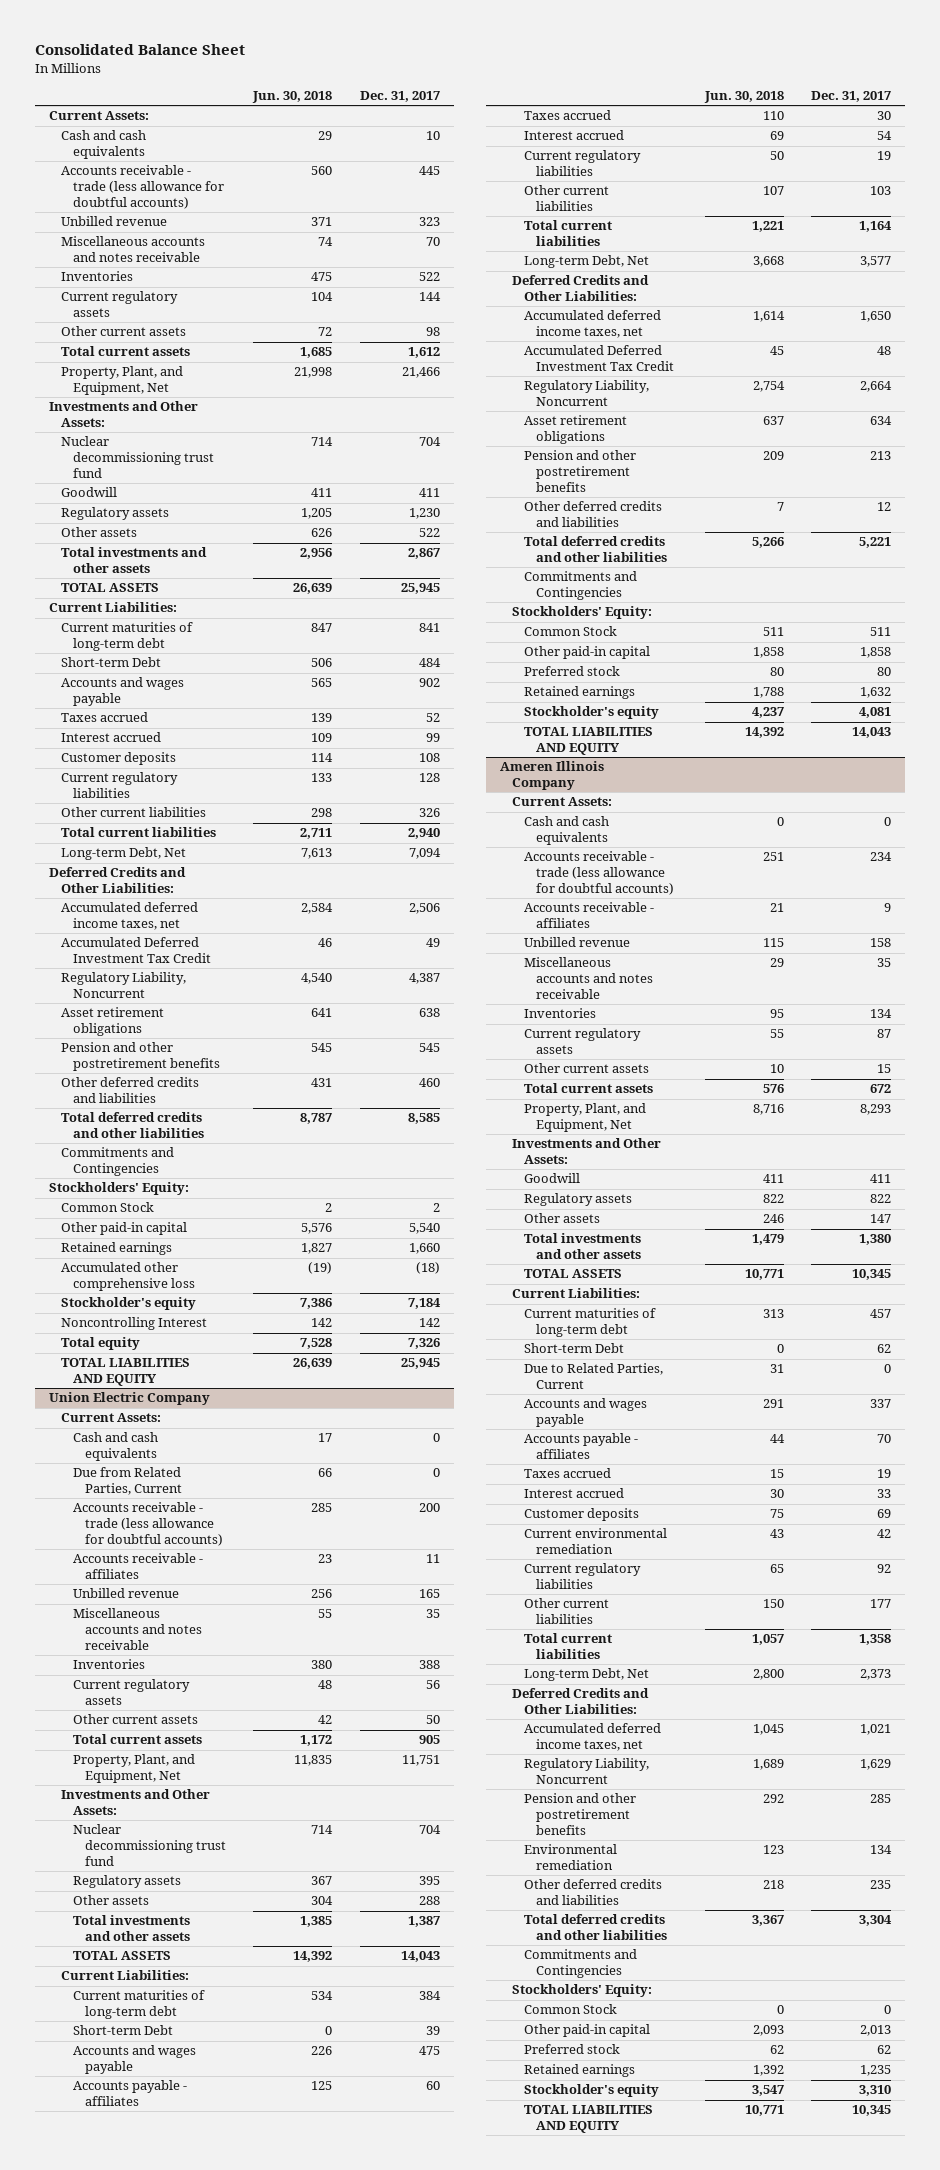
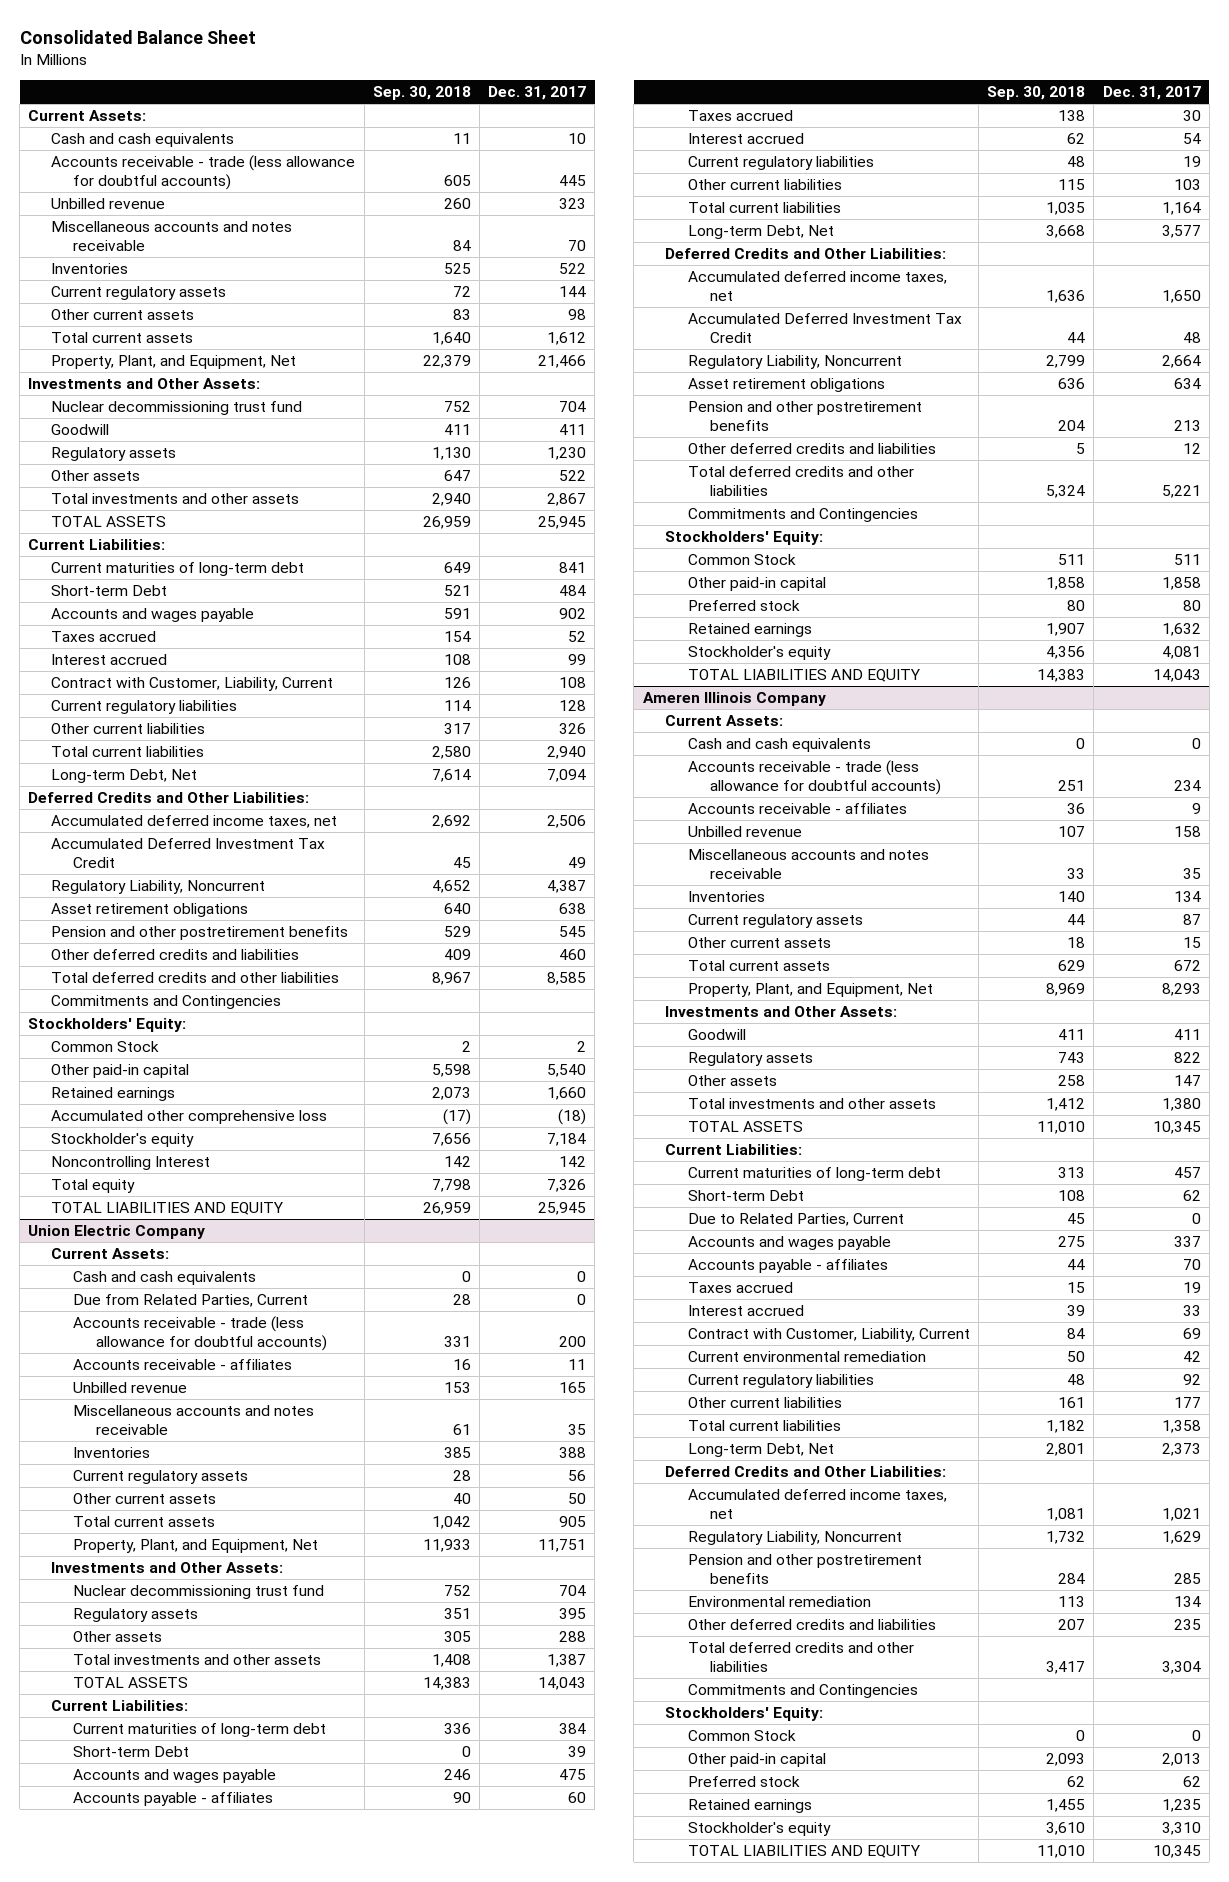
- | Jun. 30, 2018 | Dec. 31, 2017
+ | Sep. 30, 2018 | Dec. 31, 2017
- Customer deposits | 114 | 108
+ Contract with Customer, Liability, Current | 126 | 108
@ Ameren Illinois Company
- Customer deposits | 75 | 69
+ Contract with Customer, Liability, Current | 84 | 69

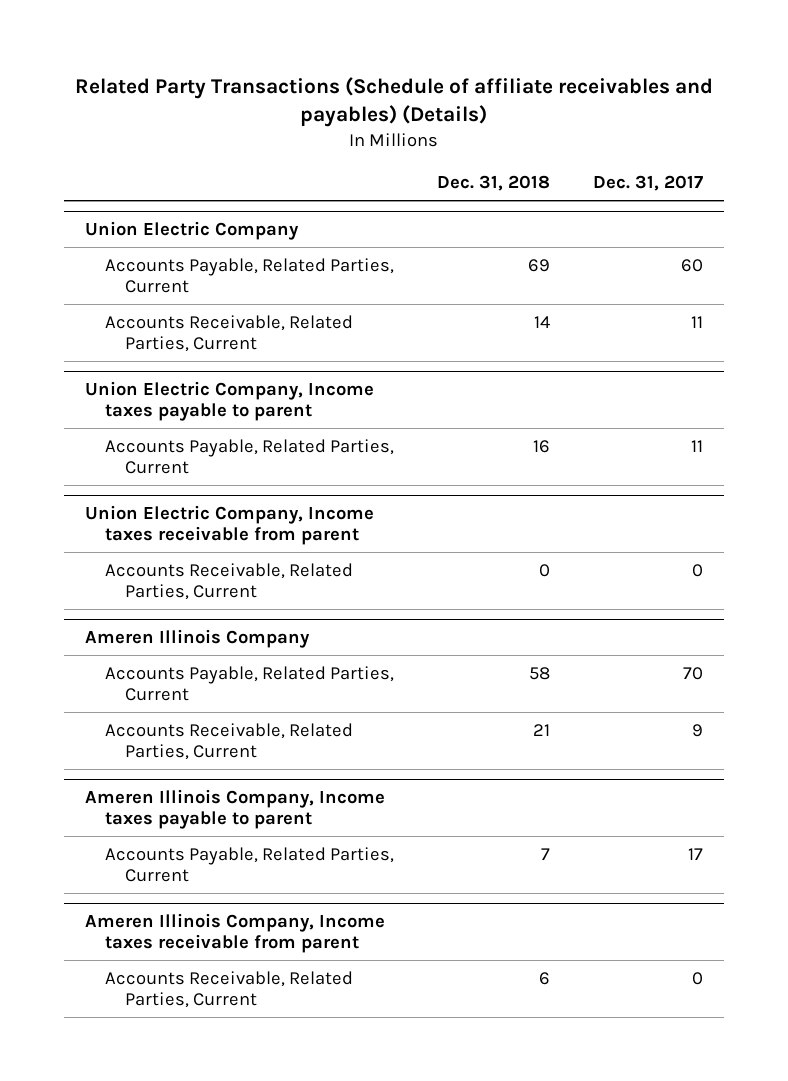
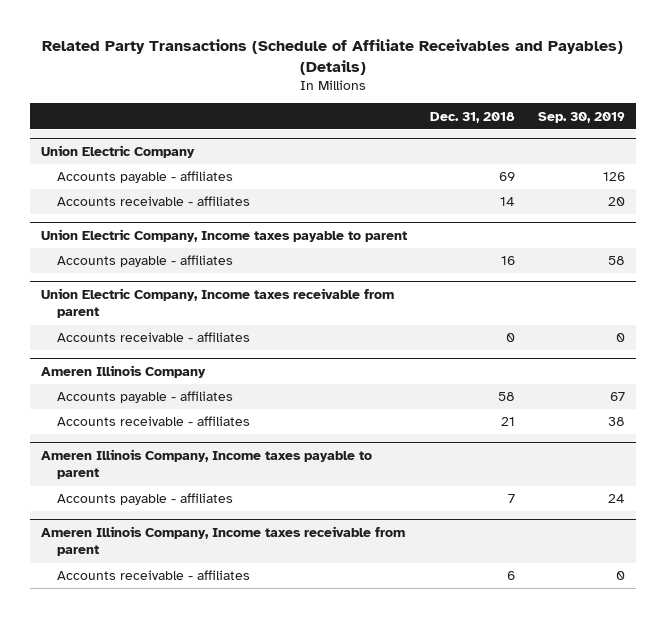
- Related Party Transactions (Schedule of affiliate receivables and payables) (Details)
+ Related Party Transactions (Schedule of Affiliate Receivables and Payables) (Details)
- | Dec. 31, 2018 | Dec. 31, 2017
+ | Dec. 31, 2018 | Sep. 30, 2019
@ Union Electric Company
- Accounts Payable, Related Parties, Current | 69 | 60
- Accounts Receivable, Related Parties, Current | 14 | 11
+ Accounts payable - affiliates | 69 | 126
+ Accounts receivable - affiliates | 14 | 20
@ Union Electric Company, Income taxes payable to parent
- Accounts Payable, Related Parties, Current | 16 | 11
+ Accounts payable - affiliates | 16 | 58
@ Union Electric Company, Income taxes receivable from parent
- Accounts Receivable, Related Parties, Current | 0 | 0
+ Accounts receivable - affiliates | 0 | 0
@ Ameren Illinois Company
- Accounts Payable, Related Parties, Current | 58 | 70
- Accounts Receivable, Related Parties, Current | 21 | 9
+ Accounts payable - affiliates | 58 | 67
+ Accounts receivable - affiliates | 21 | 38
@ Ameren Illinois Company, Income taxes payable to parent
- Accounts Payable, Related Parties, Current | 7 | 17
+ Accounts payable - affiliates | 7 | 24
@ Ameren Illinois Company, Income taxes receivable from parent
- Accounts Receivable, Related Parties, Current | 6 | 0
+ Accounts receivable - affiliates | 6 | 0

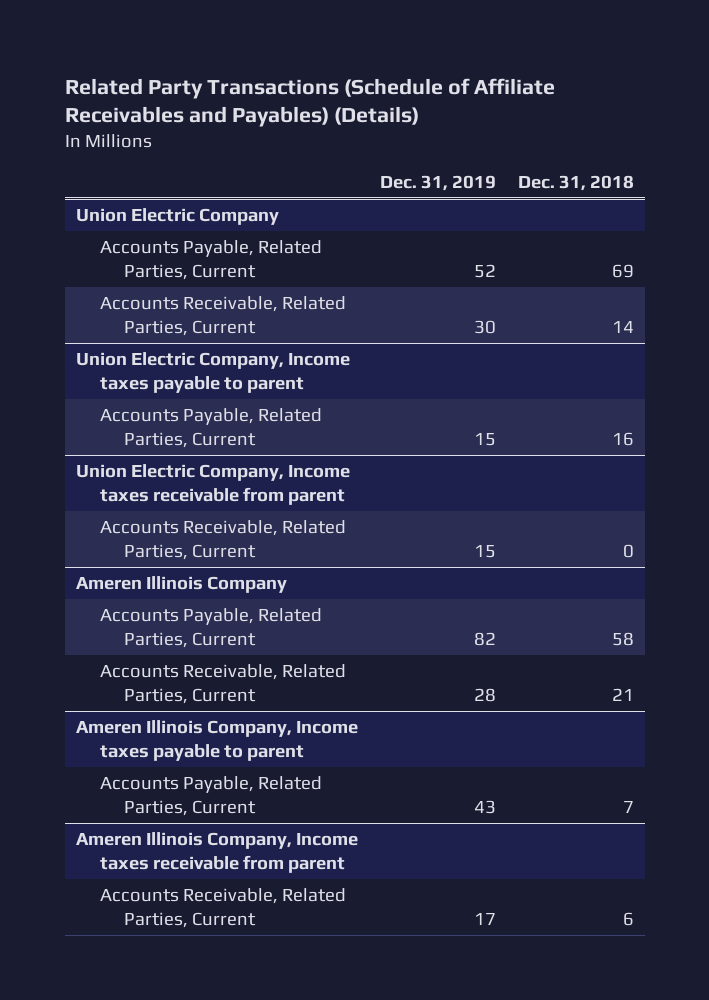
- | Dec. 31, 2018 | Sep. 30, 2019
+ | Dec. 31, 2019 | Dec. 31, 2018
@ Union Electric Company
- Accounts payable - affiliates | 69 | 126
- Accounts receivable - affiliates | 14 | 20
+ Accounts Payable, Related Parties, Current | 52 | 69
+ Accounts Receivable, Related Parties, Current | 30 | 14
@ Union Electric Company, Income taxes payable to parent
- Accounts payable - affiliates | 16 | 58
+ Accounts Payable, Related Parties, Current | 15 | 16
@ Union Electric Company, Income taxes receivable from parent
- Accounts receivable - affiliates | 0 | 0
+ Accounts Receivable, Related Parties, Current | 15 | 0
@ Ameren Illinois Company
- Accounts payable - affiliates | 58 | 67
- Accounts receivable - affiliates | 21 | 38
+ Accounts Payable, Related Parties, Current | 82 | 58
+ Accounts Receivable, Related Parties, Current | 28 | 21
@ Ameren Illinois Company, Income taxes payable to parent
- Accounts payable - affiliates | 7 | 24
+ Accounts Payable, Related Parties, Current | 43 | 7
@ Ameren Illinois Company, Income taxes receivable from parent
- Accounts receivable - affiliates | 6 | 0
+ Accounts Receivable, Related Parties, Current | 17 | 6

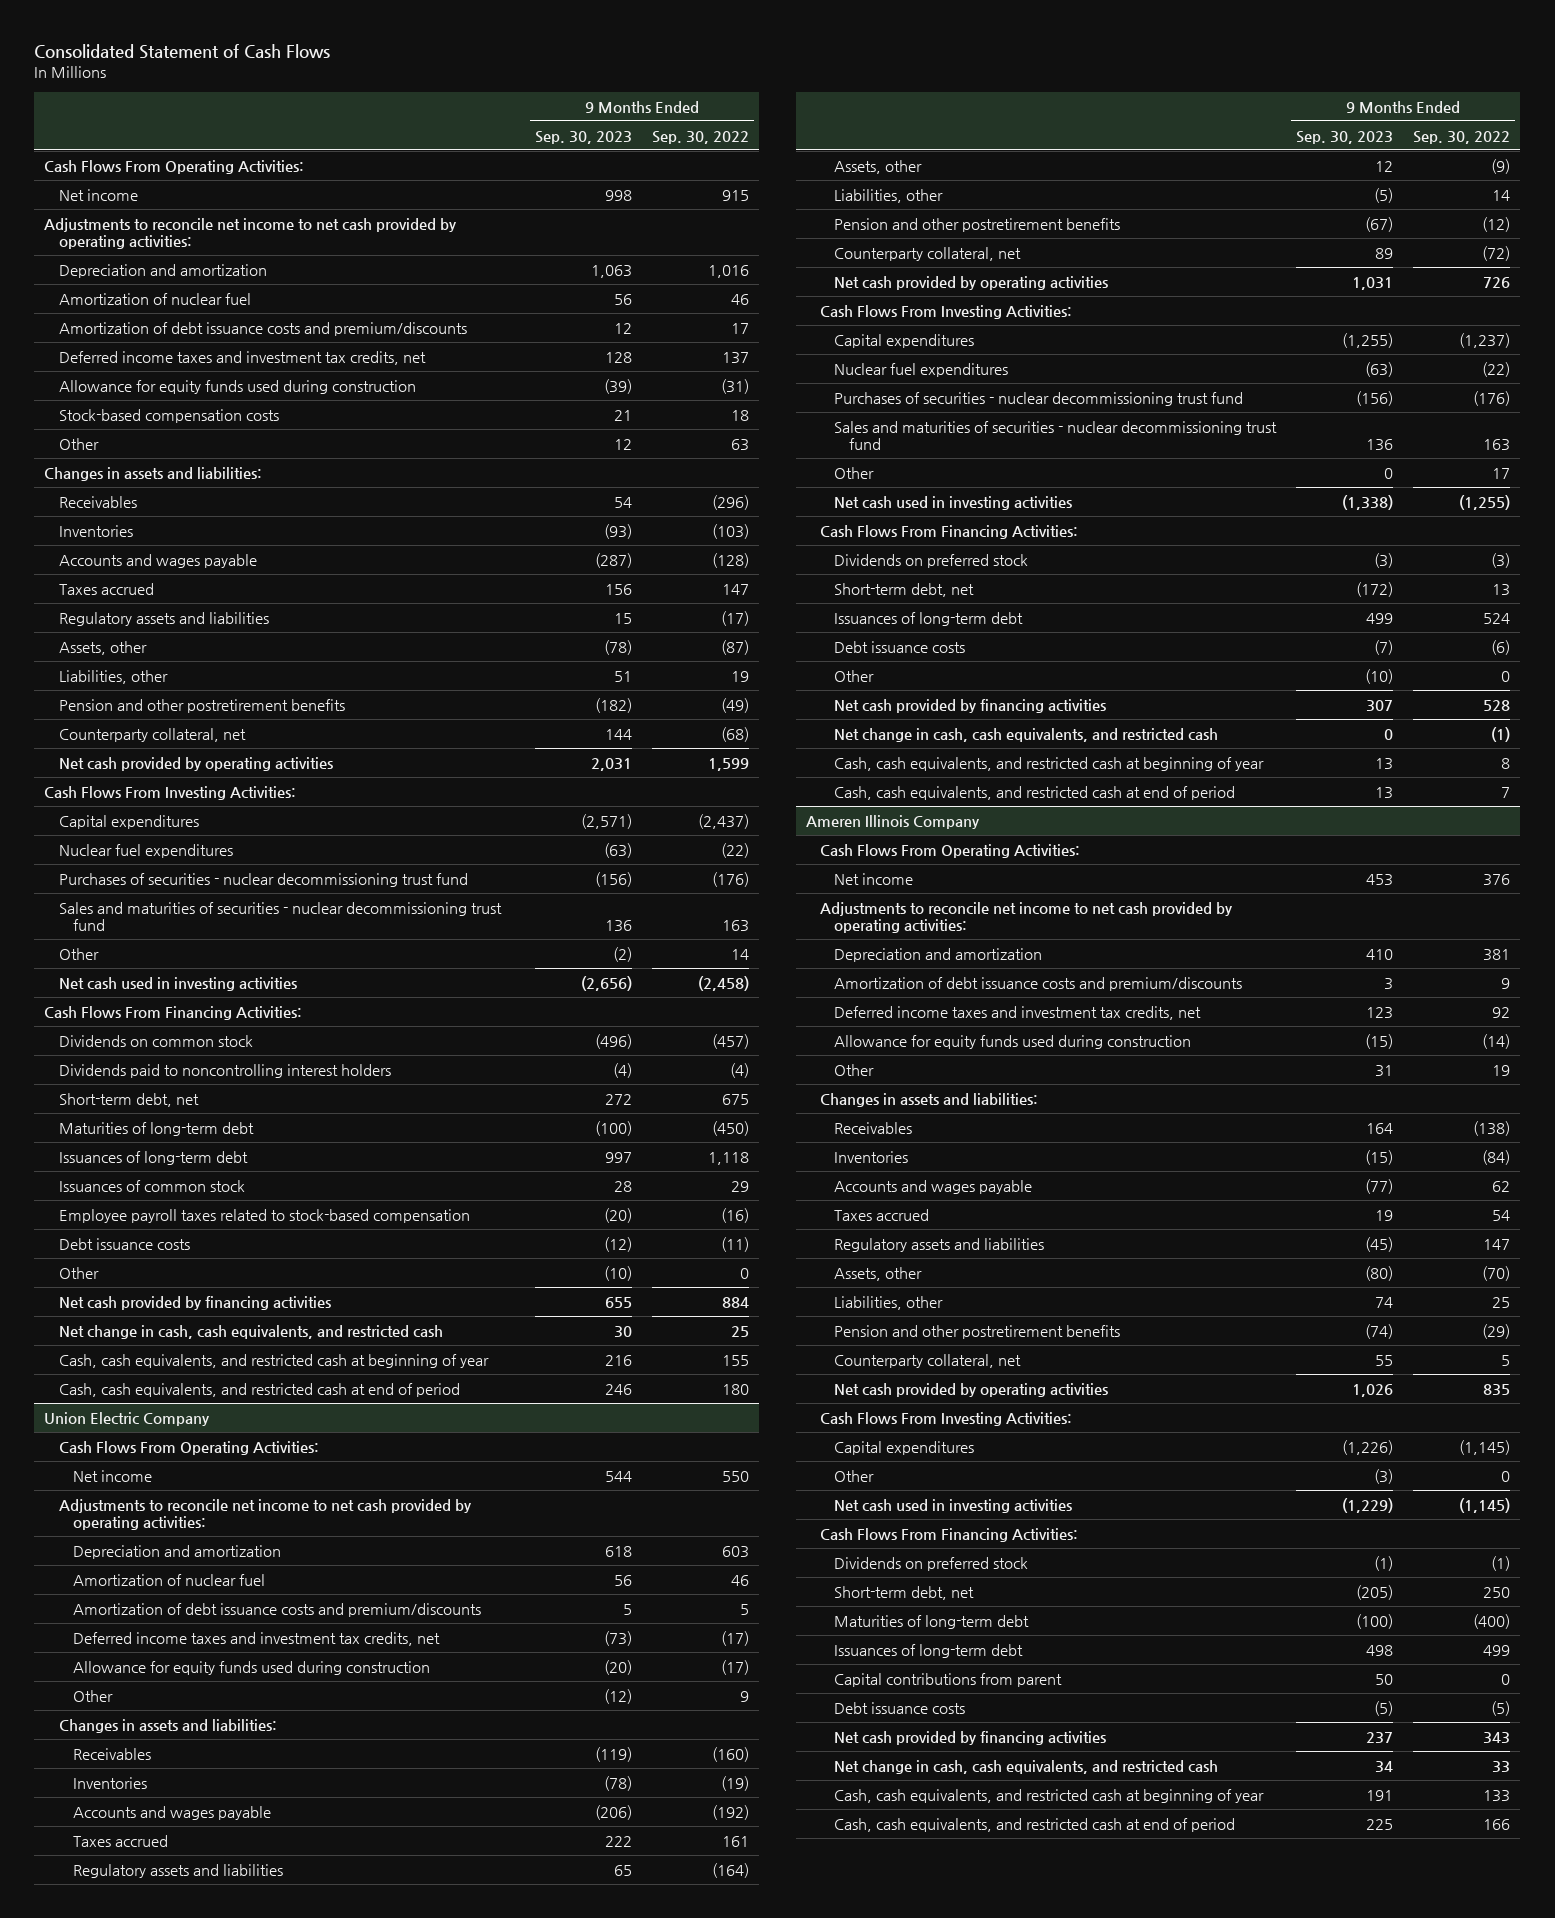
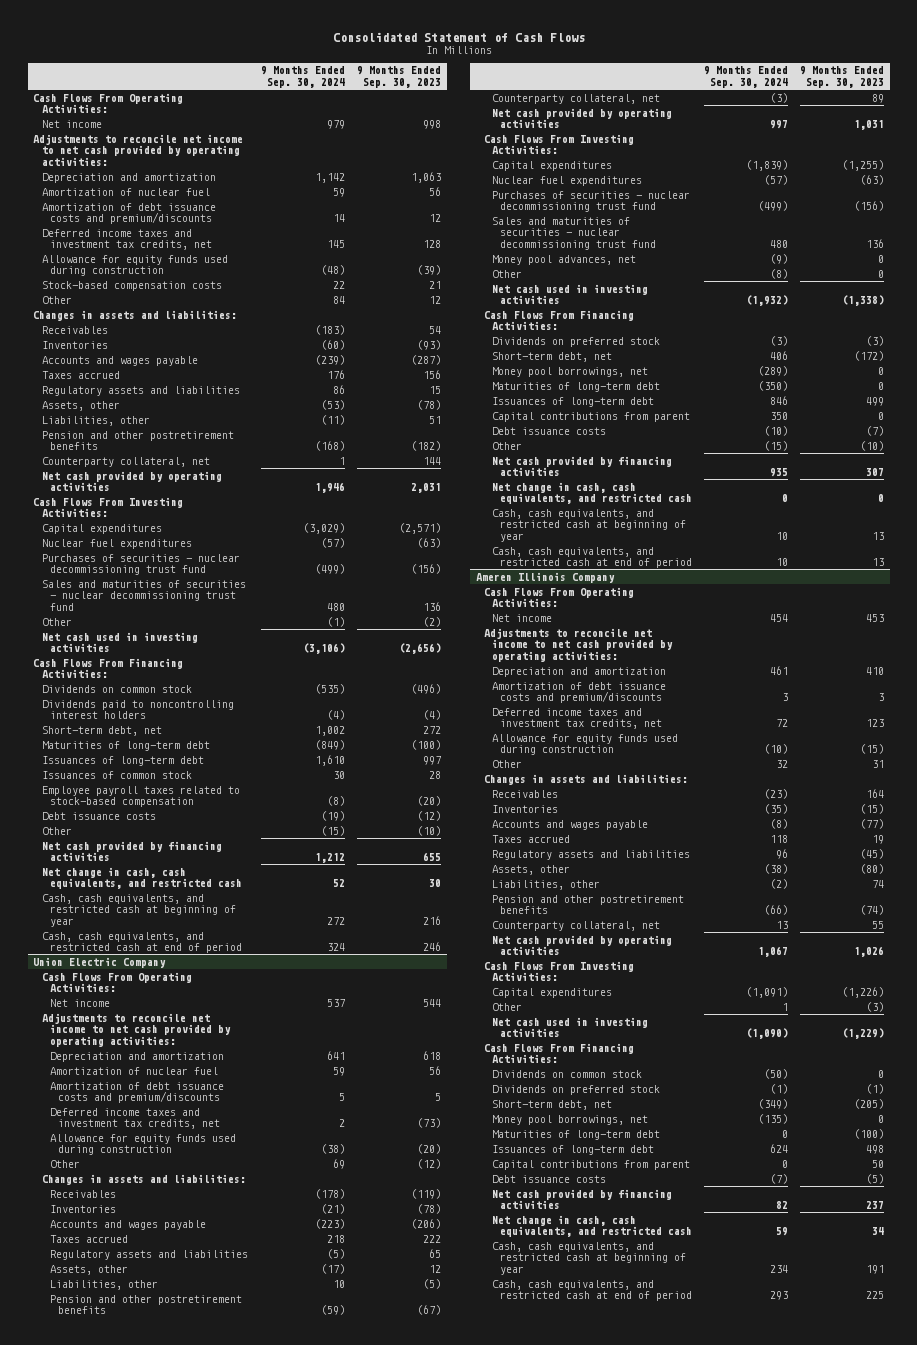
- | 9 Months Ended Sep. 30, 2023 | 9 Months Ended Sep. 30, 2022
+ | 9 Months Ended Sep. 30, 2024 | 9 Months Ended Sep. 30, 2023
@ Union Electric Company
+ Money pool advances, net | (9) | 0
+ Money pool borrowings, net | (289) | 0
+ Maturities of long-term debt | (350) | 0
+ Capital contributions from parent | 350 | 0
@ Ameren Illinois Company
+ Dividends on common stock | (50) | 0
+ Money pool borrowings, net | (135) | 0

